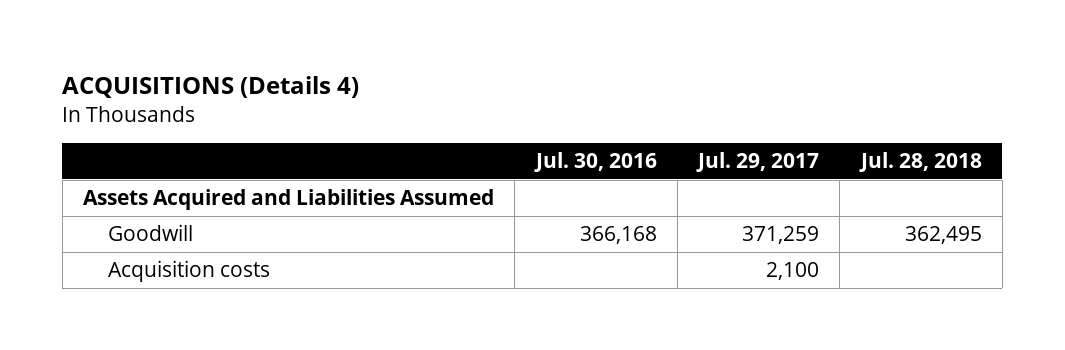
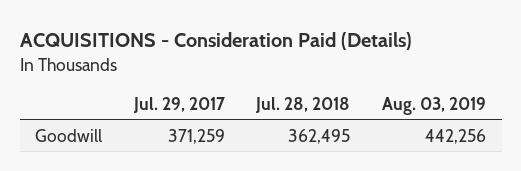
- ACQUISITIONS (Details 4)
+ ACQUISITIONS - Consideration Paid (Details)
- | Jul. 30, 2016 | Jul. 29, 2017 | Jul. 28, 2018
+ | Jul. 29, 2017 | Jul. 28, 2018 | Aug. 03, 2019
- Assets Acquired and Liabilities Assumed
- Acquisition costs | | 2,100 |

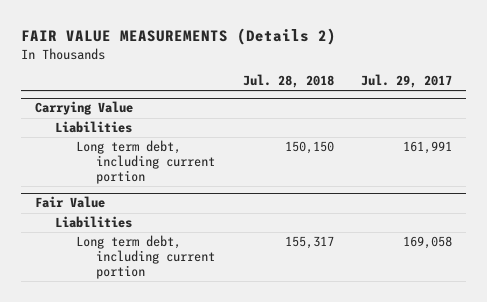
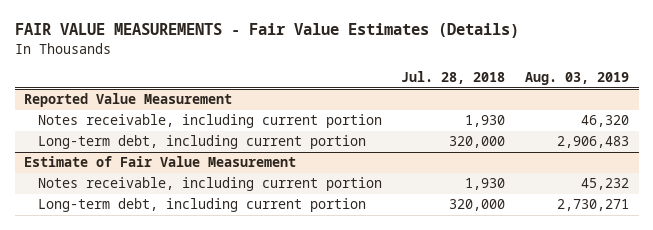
- FAIR VALUE MEASUREMENTS (Details 2)
+ FAIR VALUE MEASUREMENTS - Fair Value Estimates (Details)
- | Jul. 28, 2018 | Jul. 29, 2017
+ | Jul. 28, 2018 | Aug. 03, 2019
- Carrying Value
- Liabilities
- Long term debt, including current portion | 150,150 | 161,991
- Fair Value
- Liabilities
- Long term debt, including current portion | 155,317 | 169,058
+ Reported Value Measurement
+ Notes receivable, including current portion | 1,930 | 46,320
+ Long-term debt, including current portion | 320,000 | 2,906,483
+ Estimate of Fair Value Measurement
+ Notes receivable, including current portion | 1,930 | 45,232
+ Long-term debt, including current portion | 320,000 | 2,730,271

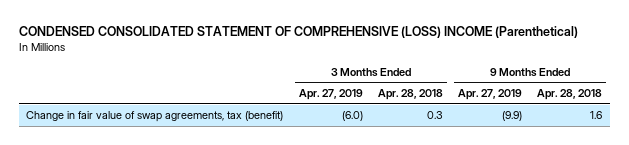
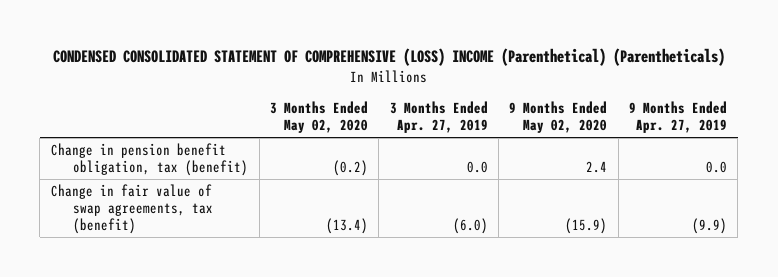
- CONDENSED CONSOLIDATED STATEMENT OF COMPREHENSIVE (LOSS) INCOME (Parenthetical)
+ CONDENSED CONSOLIDATED STATEMENT OF COMPREHENSIVE (LOSS) INCOME (Parenthetical) (Parentheticals)
- | 3 Months Ended Apr. 27, 2019 | 3 Months Ended Apr. 28, 2018 | 9 Months Ended Apr. 27, 2019 | 9 Months Ended Apr. 28, 2018
+ | 3 Months Ended May 02, 2020 | 3 Months Ended Apr. 27, 2019 | 9 Months Ended May 02, 2020 | 9 Months Ended Apr. 27, 2019
+ Change in pension benefit obligation, tax (benefit) | (0.2) | 0.0 | 2.4 | 0.0

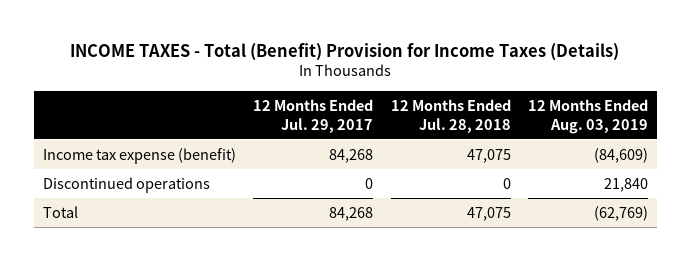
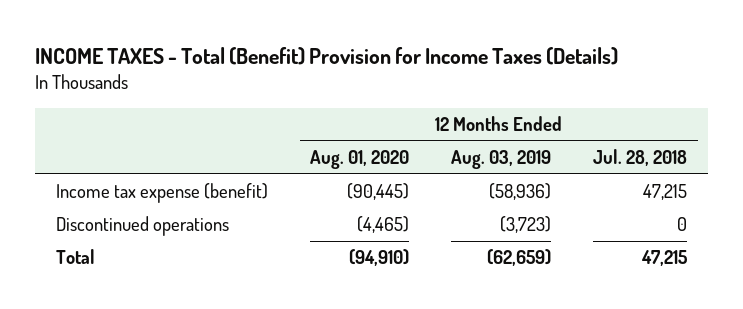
- | 12 Months Ended Jul. 29, 2017 | 12 Months Ended Jul. 28, 2018 | 12 Months Ended Aug. 03, 2019
+ | 12 Months Ended Aug. 01, 2020 | 12 Months Ended Aug. 03, 2019 | 12 Months Ended Jul. 28, 2018
- Income tax expense (benefit) | 84,268 | 47,075 | (84,609)
- Discontinued operations | 0 | 0 | 21,840
- Total | 84,268 | 47,075 | (62,769)
+ Income tax expense (benefit) | (90,445) | (58,936) | 47,215
+ Discontinued operations | (4,465) | (3,723) | 0
+ Total | (94,910) | (62,659) | 47,215

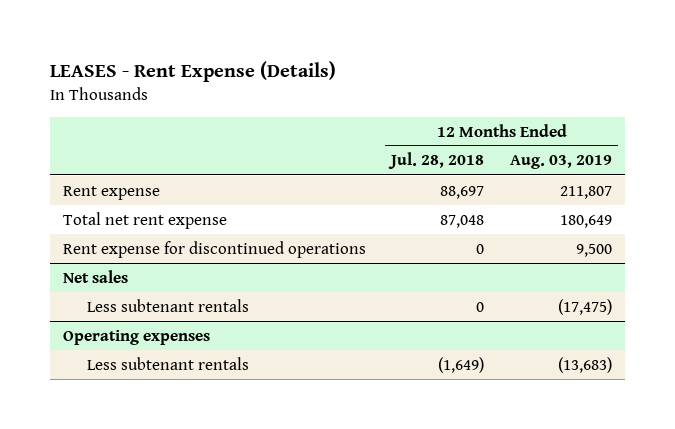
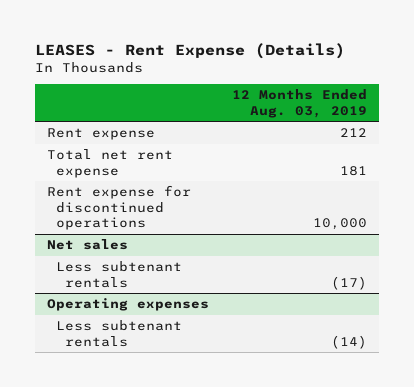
- | 12 Months Ended Jul. 28, 2018 | 12 Months Ended Aug. 03, 2019
+ | 12 Months Ended Aug. 03, 2019
- Rent expense | 88,697 | 211,807
- Total net rent expense | 87,048 | 180,649
- Rent expense for discontinued operations | 0 | 9,500
+ Rent expense | 212
+ Total net rent expense | 181
+ Rent expense for discontinued operations | 10,000
@ Net sales
- Less subtenant rentals | 0 | (17,475)
+ Less subtenant rentals | (17)
@ Operating expenses
- Less subtenant rentals | (1,649) | (13,683)
+ Less subtenant rentals | (14)

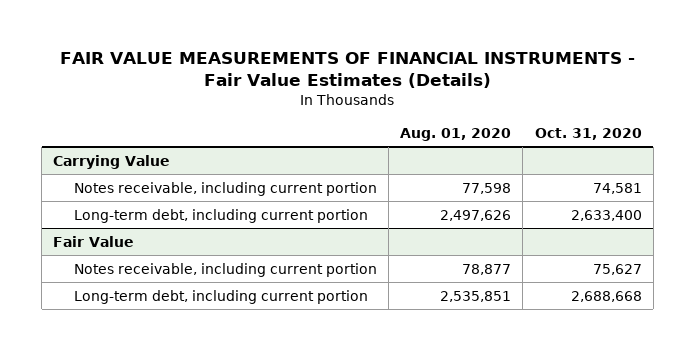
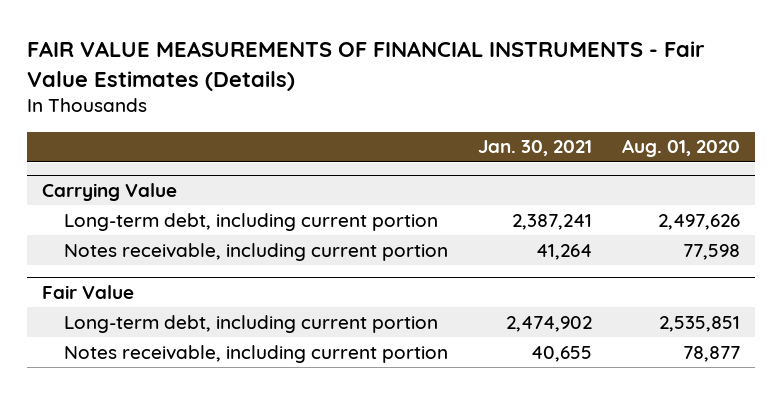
- | Aug. 01, 2020 | Oct. 31, 2020
+ | Jan. 30, 2021 | Aug. 01, 2020
@ Carrying Value
moved down: Notes receivable, including current portion | 41,264 | 77,598
@ Fair Value
moved down: Notes receivable, including current portion | 40,655 | 78,877

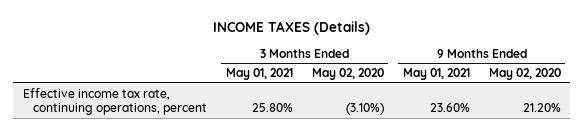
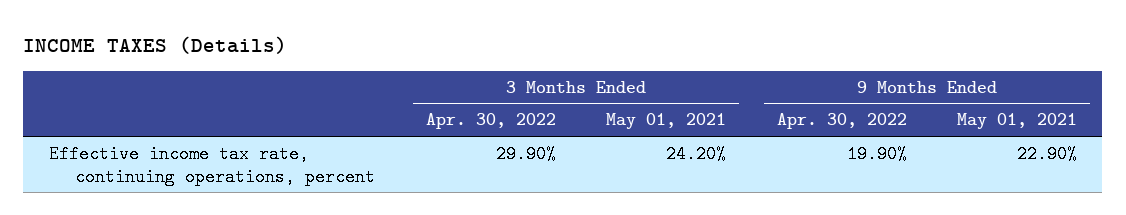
- | 3 Months Ended May 01, 2021 | 3 Months Ended May 02, 2020 | 9 Months Ended May 01, 2021 | 9 Months Ended May 02, 2020
+ | 3 Months Ended Apr. 30, 2022 | 3 Months Ended May 01, 2021 | 9 Months Ended Apr. 30, 2022 | 9 Months Ended May 01, 2021
- Effective income tax rate, continuing operations, percent | 25.80% | (3.10%) | 23.60% | 21.20%
+ Effective income tax rate, continuing operations, percent | 29.90% | 24.20% | 19.90% | 22.90%

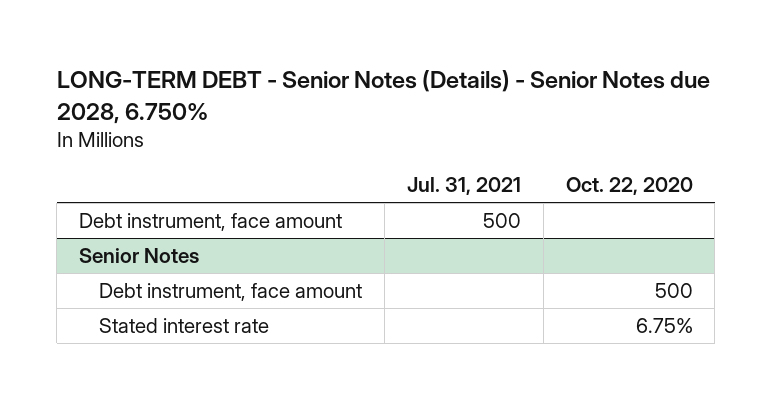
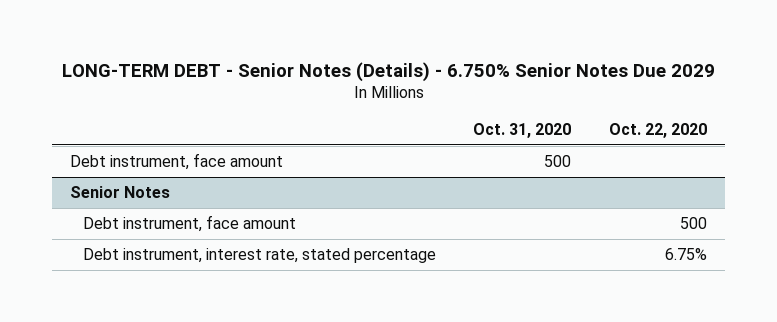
- LONG-TERM DEBT - Senior Notes (Details) - Senior Notes due 2028, 6.750%
+ LONG-TERM DEBT - Senior Notes (Details) - 6.750% Senior Notes Due 2029
- | Jul. 31, 2021 | Oct. 22, 2020
+ | Oct. 31, 2020 | Oct. 22, 2020
@ Senior Notes
- Stated interest rate | | 6.75%
+ Debt instrument, interest rate, stated percentage | | 6.75%

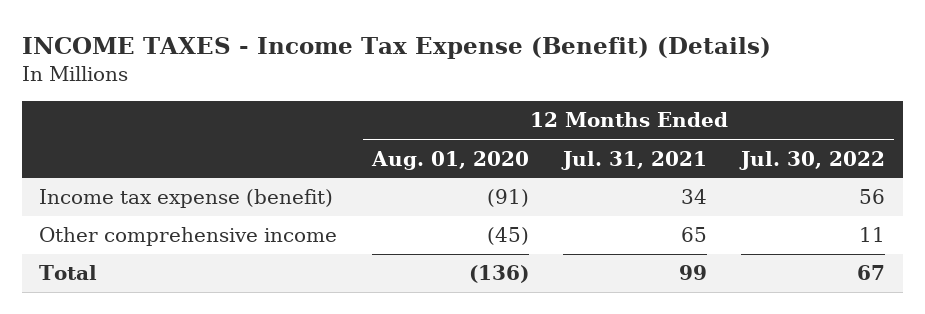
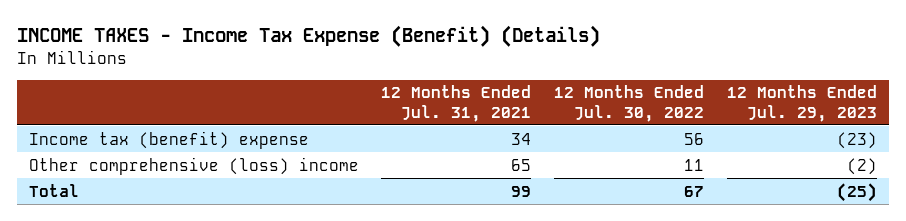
- | 12 Months Ended Aug. 01, 2020 | 12 Months Ended Jul. 31, 2021 | 12 Months Ended Jul. 30, 2022
+ | 12 Months Ended Jul. 31, 2021 | 12 Months Ended Jul. 30, 2022 | 12 Months Ended Jul. 29, 2023
- Income tax expense (benefit) | (91) | 34 | 56
- Other comprehensive income | (45) | 65 | 11
+ Income tax (benefit) expense | 34 | 56 | (23)
+ Other comprehensive (loss) income | 65 | 11 | (2)

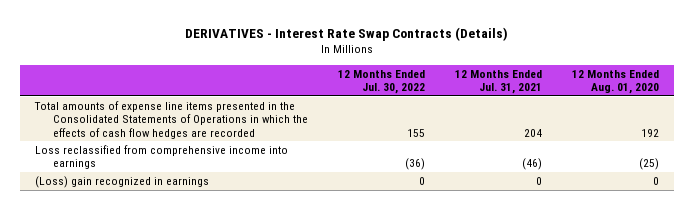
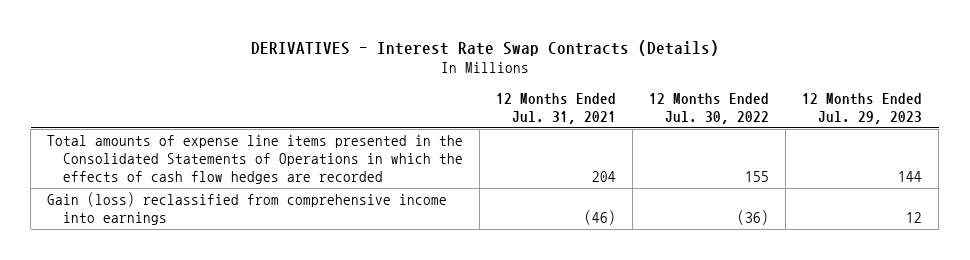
- | 12 Months Ended Jul. 30, 2022 | 12 Months Ended Jul. 31, 2021 | 12 Months Ended Aug. 01, 2020
+ | 12 Months Ended Jul. 31, 2021 | 12 Months Ended Jul. 30, 2022 | 12 Months Ended Jul. 29, 2023
- Loss reclassified from comprehensive income into earnings | (36) | (46) | (25)
- (Loss) gain recognized in earnings | 0 | 0 | 0
+ Gain (loss) reclassified from comprehensive income into earnings | (46) | (36) | 12

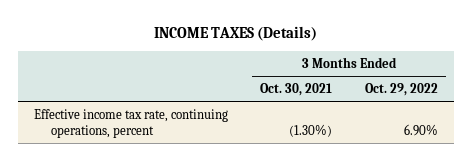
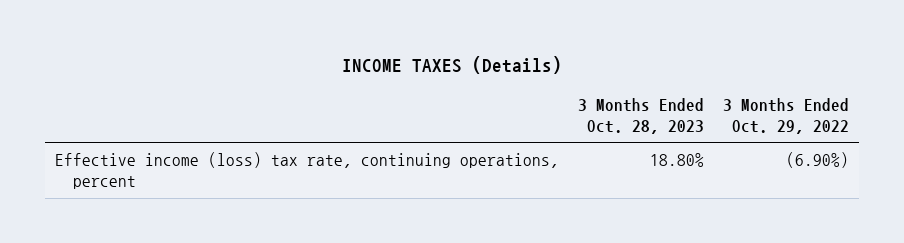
- | 3 Months Ended Oct. 30, 2021 | 3 Months Ended Oct. 29, 2022
+ | 3 Months Ended Oct. 28, 2023 | 3 Months Ended Oct. 29, 2022
- Effective income tax rate, continuing operations, percent | (1.30%) | 6.90%
+ Effective income (loss) tax rate, continuing operations, percent | 18.80% | (6.90%)

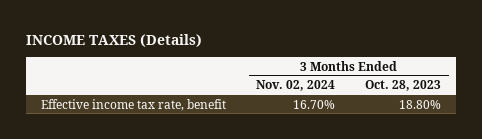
- | 3 Months Ended Oct. 28, 2023 | 3 Months Ended Oct. 29, 2022
+ | 3 Months Ended Nov. 02, 2024 | 3 Months Ended Oct. 28, 2023
- Effective income (loss) tax rate, continuing operations, percent | 18.80% | (6.90%)
+ Effective income tax rate, benefit | 16.70% | 18.80%

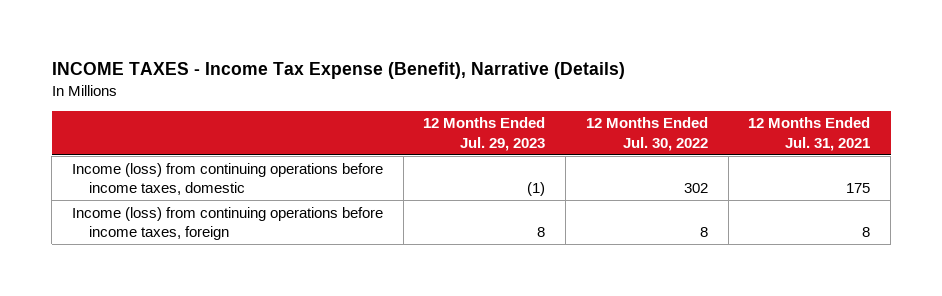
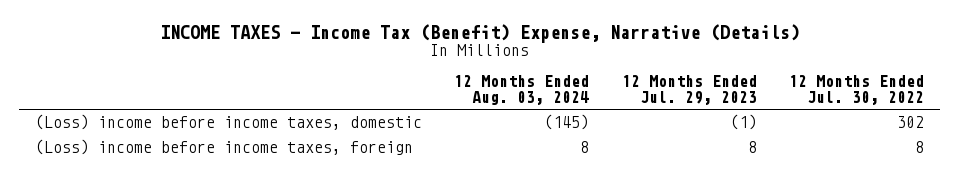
- INCOME TAXES - Income Tax Expense (Benefit), Narrative (Details)
+ INCOME TAXES - Income Tax (Benefit) Expense, Narrative (Details)
- | 12 Months Ended Jul. 29, 2023 | 12 Months Ended Jul. 30, 2022 | 12 Months Ended Jul. 31, 2021
+ | 12 Months Ended Aug. 03, 2024 | 12 Months Ended Jul. 29, 2023 | 12 Months Ended Jul. 30, 2022
- Income (loss) from continuing operations before income taxes, domestic | (1) | 302 | 175
- Income (loss) from continuing operations before income taxes, foreign | 8 | 8 | 8
+ (Loss) income before income taxes, domestic | (145) | (1) | 302
+ (Loss) income before income taxes, foreign | 8 | 8 | 8

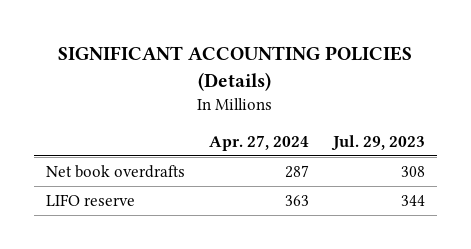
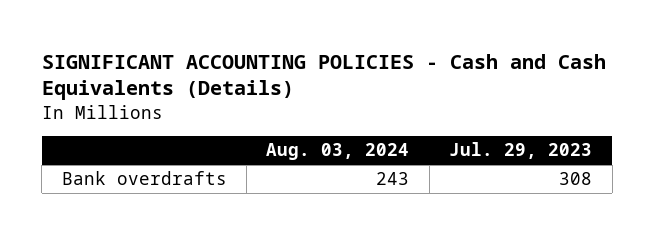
- SIGNIFICANT ACCOUNTING POLICIES (Details)
+ SIGNIFICANT ACCOUNTING POLICIES - Cash and Cash Equivalents (Details)
- | Apr. 27, 2024 | Jul. 29, 2023
+ | Aug. 03, 2024 | Jul. 29, 2023
- Net book overdrafts | 287 | 308
- LIFO reserve | 363 | 344
+ Bank overdrafts | 243 | 308

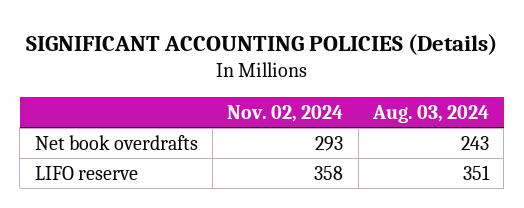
- SIGNIFICANT ACCOUNTING POLICIES - Cash and Cash Equivalents (Details)
+ SIGNIFICANT ACCOUNTING POLICIES (Details)
- | Aug. 03, 2024 | Jul. 29, 2023
+ | Nov. 02, 2024 | Aug. 03, 2024
- Bank overdrafts | 243 | 308
+ Net book overdrafts | 293 | 243
+ LIFO reserve | 358 | 351

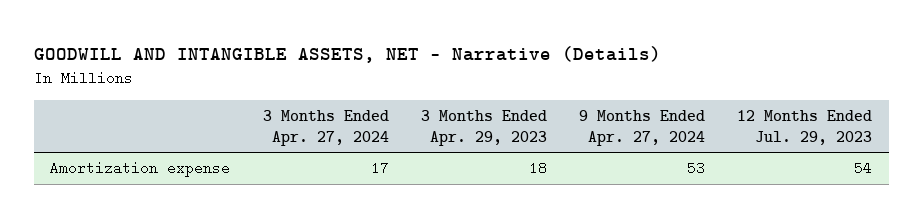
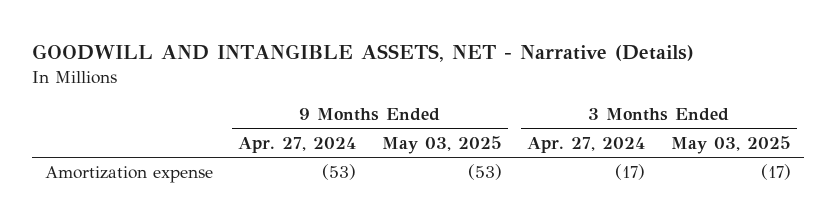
- | 3 Months Ended Apr. 27, 2024 | 3 Months Ended Apr. 29, 2023 | 9 Months Ended Apr. 27, 2024 | 12 Months Ended Jul. 29, 2023
+ | 9 Months Ended Apr. 27, 2024 | 9 Months Ended May 03, 2025 | 3 Months Ended Apr. 27, 2024 | 3 Months Ended May 03, 2025
- Amortization expense | 17 | 18 | 53 | 54
+ Amortization expense | (53) | (53) | (17) | (17)

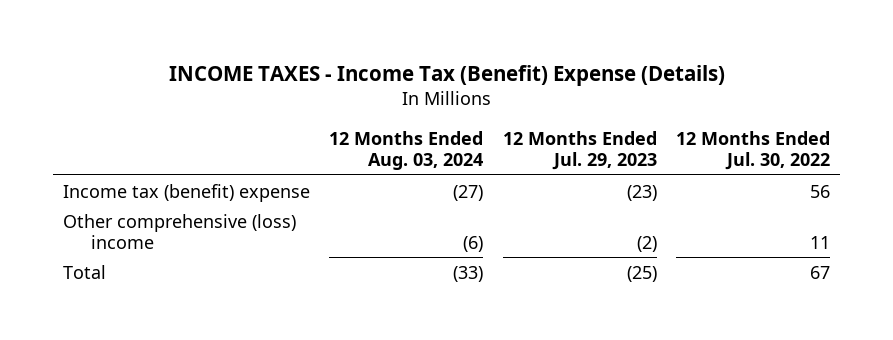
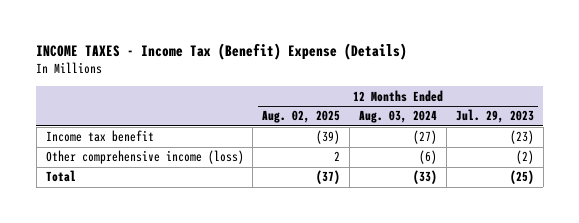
- | 12 Months Ended Aug. 03, 2024 | 12 Months Ended Jul. 29, 2023 | 12 Months Ended Jul. 30, 2022
+ | 12 Months Ended Aug. 02, 2025 | 12 Months Ended Aug. 03, 2024 | 12 Months Ended Jul. 29, 2023
- Income tax (benefit) expense | (27) | (23) | 56
- Other comprehensive (loss) income | (6) | (2) | 11
+ Income tax benefit | (39) | (27) | (23)
+ Other comprehensive income (loss) | 2 | (6) | (2)

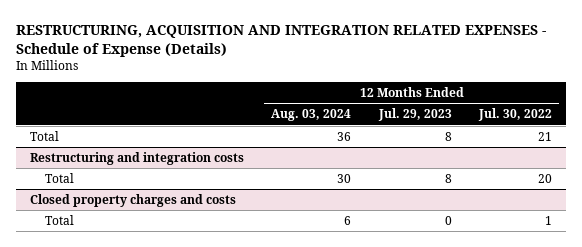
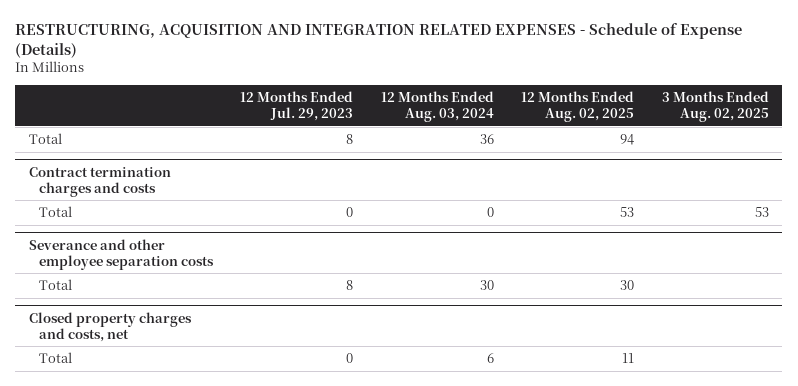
- | 12 Months Ended Aug. 03, 2024 | 12 Months Ended Jul. 29, 2023 | 12 Months Ended Jul. 30, 2022
+ | 12 Months Ended Jul. 29, 2023 | 12 Months Ended Aug. 03, 2024 | 12 Months Ended Aug. 02, 2025 | 3 Months Ended Aug. 02, 2025
- Restructuring and integration costs
+ Contract termination charges and costs
+ Total | 0 | 0 | 53 | 53
+ Severance and other employee separation costs
- Closed property charges and costs
+ Closed property charges and costs, net

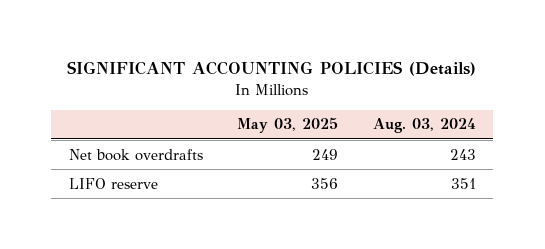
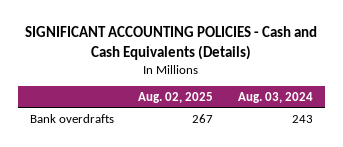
- SIGNIFICANT ACCOUNTING POLICIES (Details)
+ SIGNIFICANT ACCOUNTING POLICIES - Cash and Cash Equivalents (Details)
- | May 03, 2025 | Aug. 03, 2024
+ | Aug. 02, 2025 | Aug. 03, 2024
- Net book overdrafts | 249 | 243
- LIFO reserve | 356 | 351
+ Bank overdrafts | 267 | 243

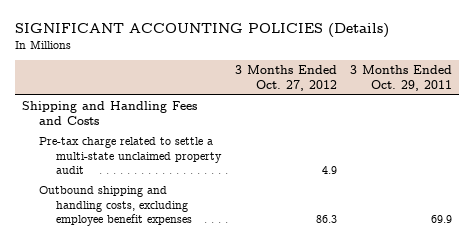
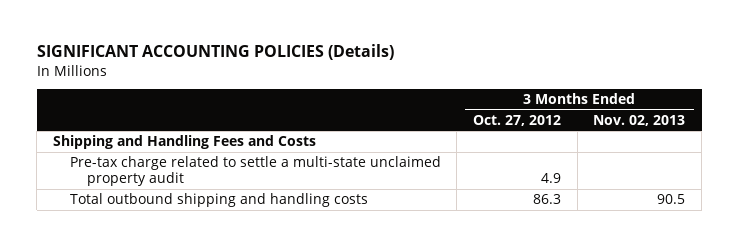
- | 3 Months Ended Oct. 27, 2012 | 3 Months Ended Oct. 29, 2011
+ | 3 Months Ended Oct. 27, 2012 | 3 Months Ended Nov. 02, 2013
- Outbound shipping and handling costs, excluding employee benefit expenses | 86.3 | 69.9
+ Total outbound shipping and handling costs | 86.3 | 90.5

